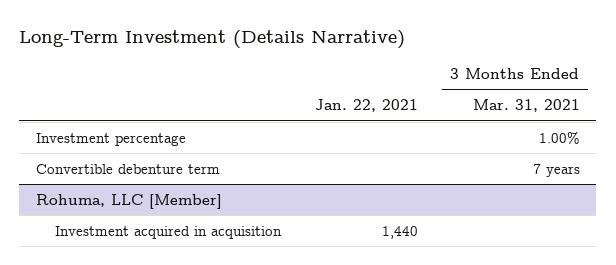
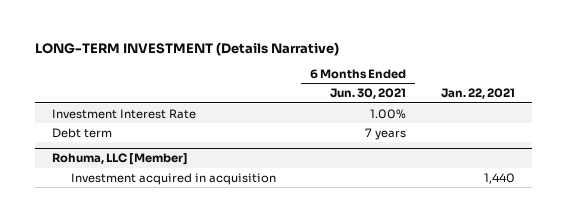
- Long-Term Investment (Details Narrative)
+ LONG-TERM INVESTMENT (Details Narrative)
- | Jan. 22, 2021 | 3 Months Ended Mar. 31, 2021
+ | 6 Months Ended Jun. 30, 2021 | Jan. 22, 2021
- Investment percentage | | 1.00%
- Convertible debenture term | | 7 years
+ Investment Interest Rate | 1.00% |
+ Debt term | 7 years |

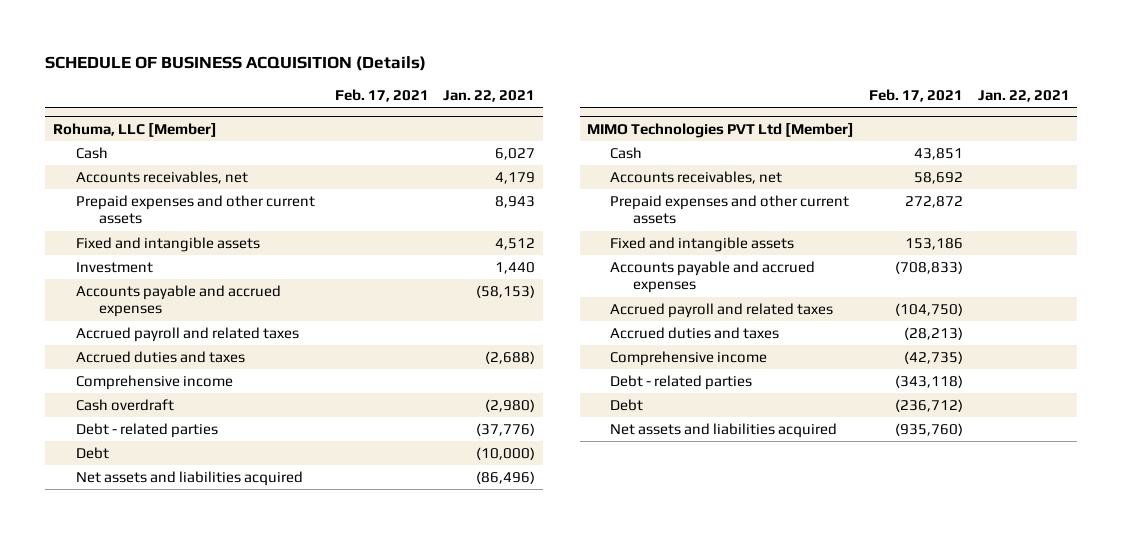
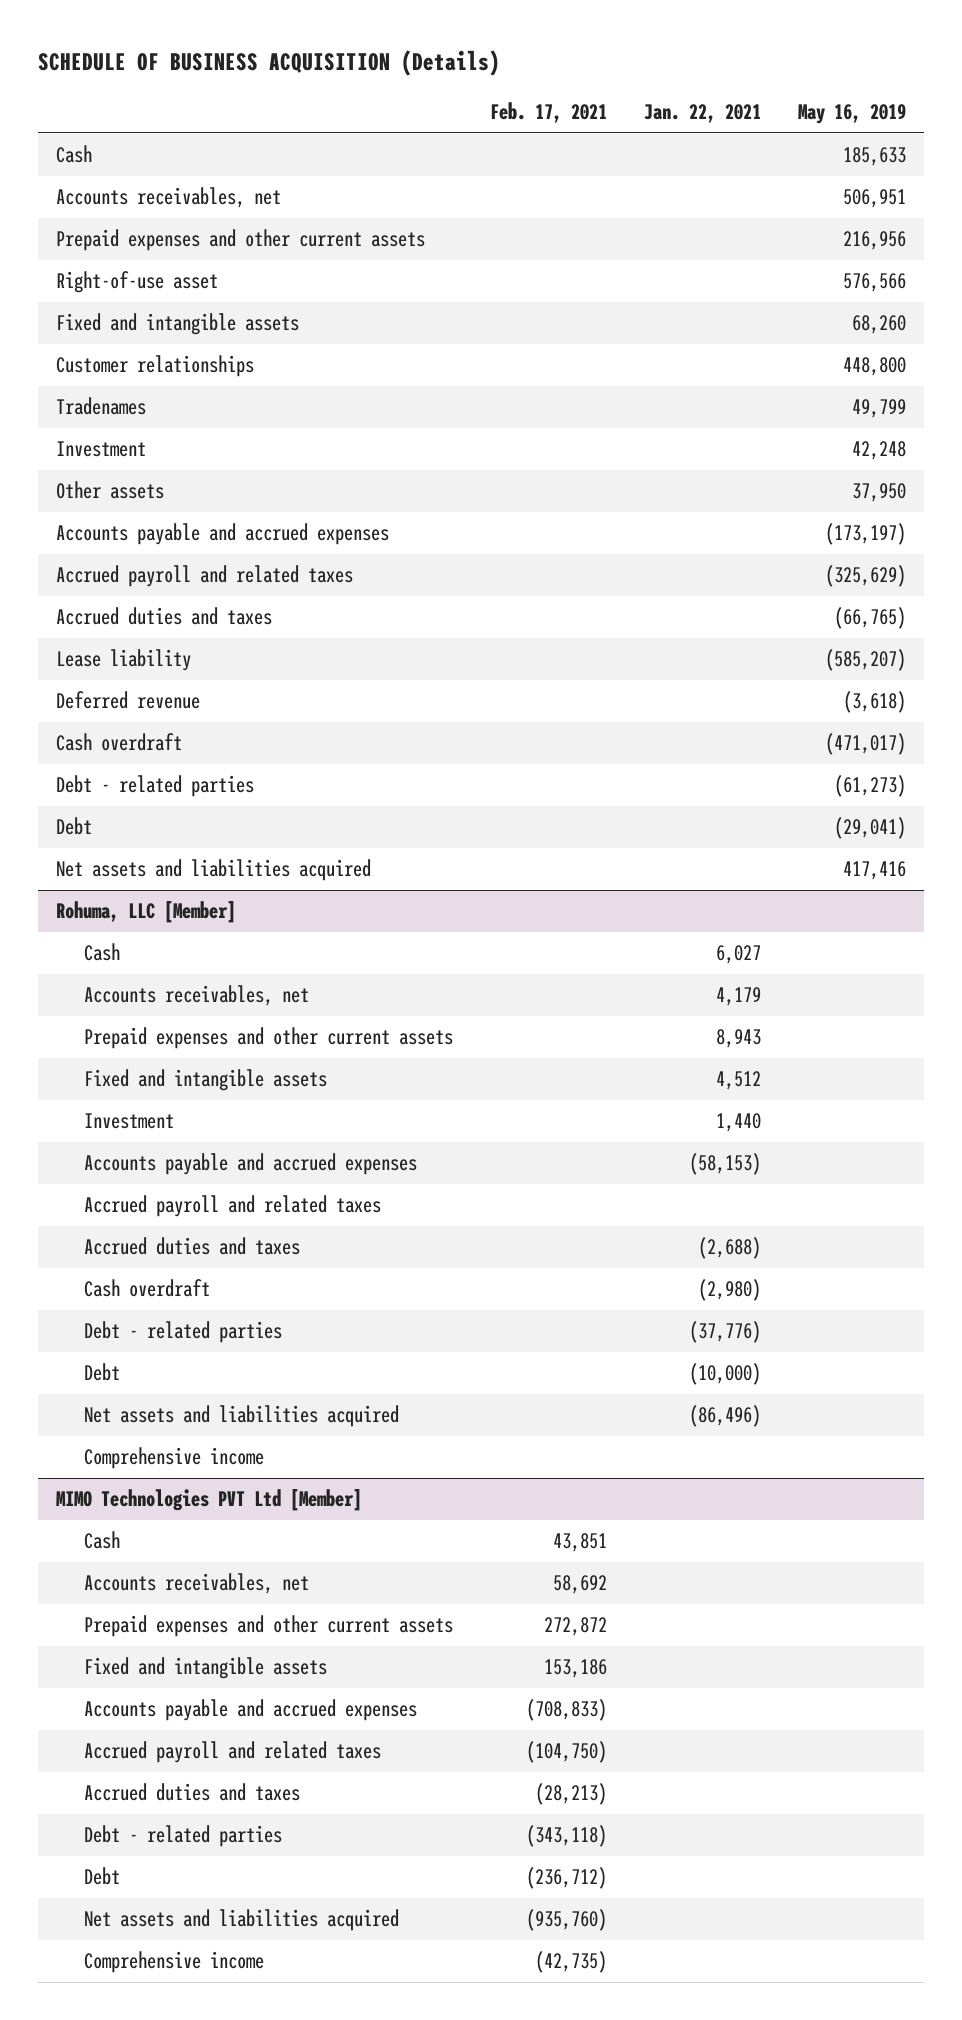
- | Feb. 17, 2021 | Jan. 22, 2021
+ | Feb. 17, 2021 | Jan. 22, 2021 | May 16, 2019
+ Cash | | | 185,633
+ Accounts receivables, net | | | 506,951
+ Prepaid expenses and other current assets | | | 216,956
+ Right-of-use asset | | | 576,566
+ Fixed and intangible assets | | | 68,260
+ Customer relationships | | | 448,800
+ Tradenames | | | 49,799
+ Investment | | | 42,248
+ Other assets | | | 37,950
+ Accounts payable and accrued expenses | | | (173,197)
+ Accrued payroll and related taxes | | | (325,629)
+ Accrued duties and taxes | | | (66,765)
+ Lease liability | | | (585,207)
+ Deferred revenue | | | (3,618)
+ Cash overdraft | | | (471,017)
+ Debt - related parties | | | (61,273)
+ Debt | | | (29,041)
+ Net assets and liabilities acquired | | | 417,416
@ Rohuma, LLC [Member]
moved down: Comprehensive income
@ MIMO Technologies PVT Ltd [Member]
moved down: Comprehensive income | (42,735) | |

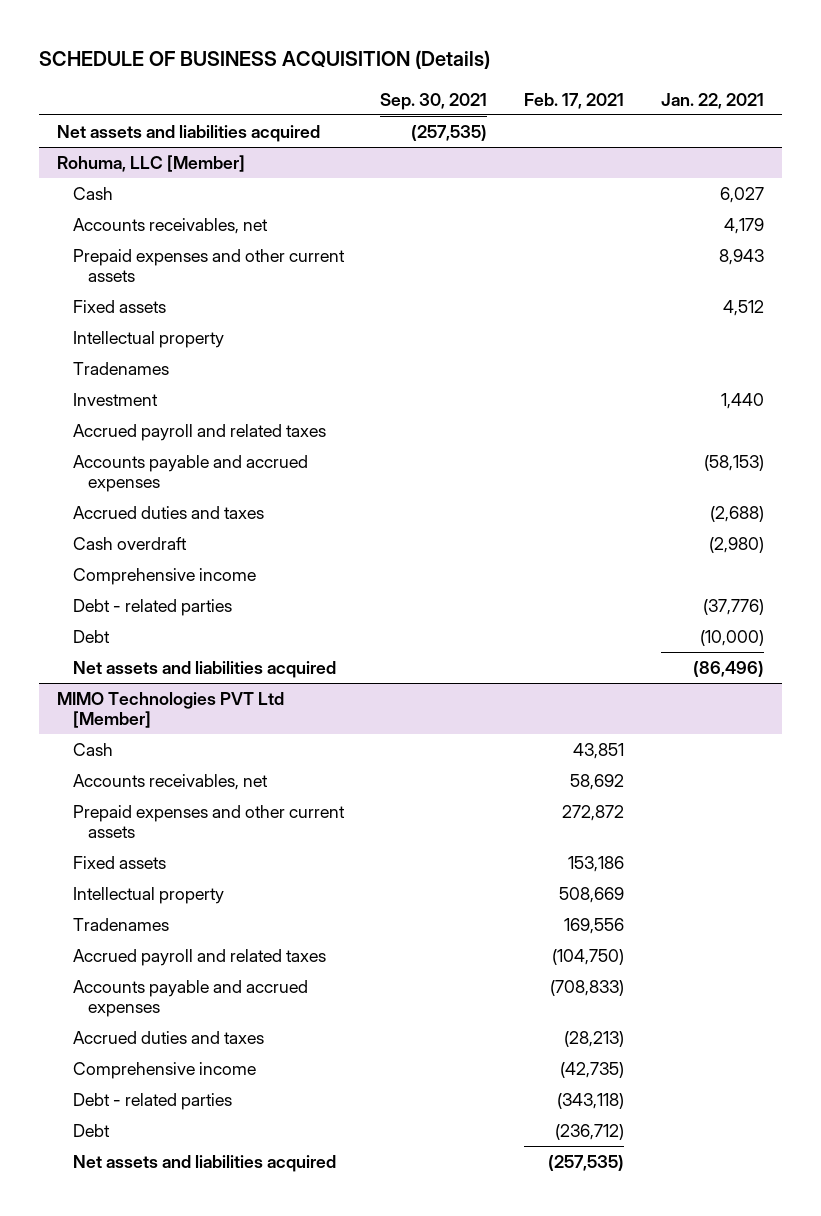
- | Feb. 17, 2021 | Jan. 22, 2021 | May 16, 2019
+ | Sep. 30, 2021 | Feb. 17, 2021 | Jan. 22, 2021
- Cash | | | 185,633
- Accounts receivables, net | | | 506,951
- Prepaid expenses and other current assets | | | 216,956
- Right-of-use asset | | | 576,566
- Fixed and intangible assets | | | 68,260
- Customer relationships | | | 448,800
- Tradenames | | | 49,799
- Investment | | | 42,248
- Other assets | | | 37,950
- Accounts payable and accrued expenses | | | (173,197)
- Accrued payroll and related taxes | | | (325,629)
- Accrued duties and taxes | | | (66,765)
- Lease liability | | | (585,207)
- Deferred revenue | | | (3,618)
- Cash overdraft | | | (471,017)
- Debt - related parties | | | (61,273)
- Debt | | | (29,041)
@ Rohuma, LLC [Member]
- Fixed and intangible assets | | 4,512 |
+ Fixed assets | | | 4,512
+ Intellectual property
+ Tradenames
moved down: Accounts payable and accrued expenses | | | (58,153)
moved up: Comprehensive income
@ MIMO Technologies PVT Ltd [Member]
- Fixed and intangible assets | 153,186 | |
+ Fixed assets | | 153,186 |
+ Intellectual property | | 508,669 |
+ Tradenames | | 169,556 |
moved down: Accounts payable and accrued expenses | | (708,833) |
moved up: Comprehensive income | | (42,735) |
- Net assets and liabilities acquired | (935,760) | |
+ Net assets and liabilities acquired | | (257,535) |

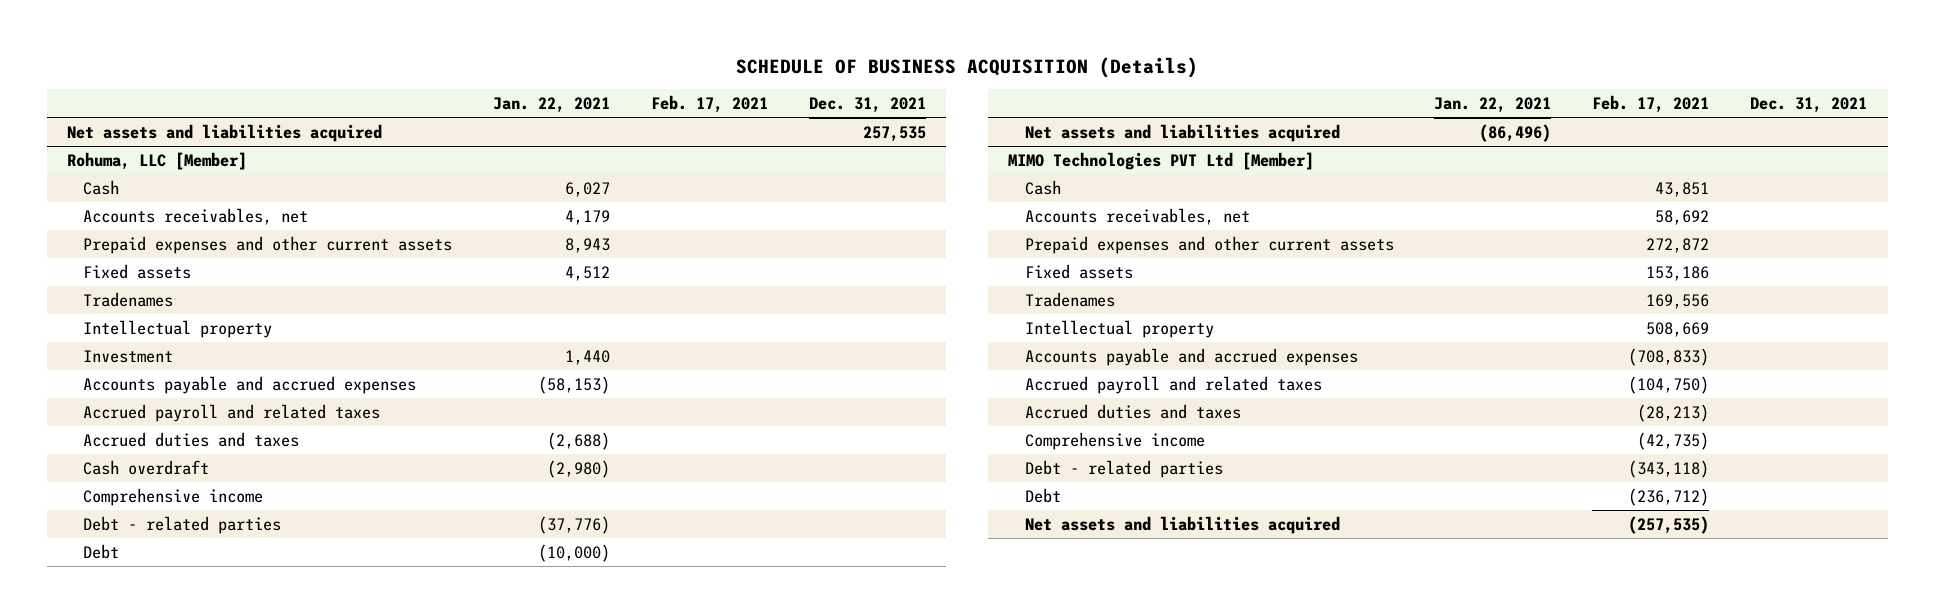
- | Sep. 30, 2021 | Feb. 17, 2021 | Jan. 22, 2021
+ | Jan. 22, 2021 | Feb. 17, 2021 | Dec. 31, 2021
@ Rohuma, LLC [Member]
moved down: Intellectual property
moved down: Accrued payroll and related taxes
@ MIMO Technologies PVT Ltd [Member]
moved down: Intellectual property | | 508,669 |
moved down: Accrued payroll and related taxes | | (104,750) |

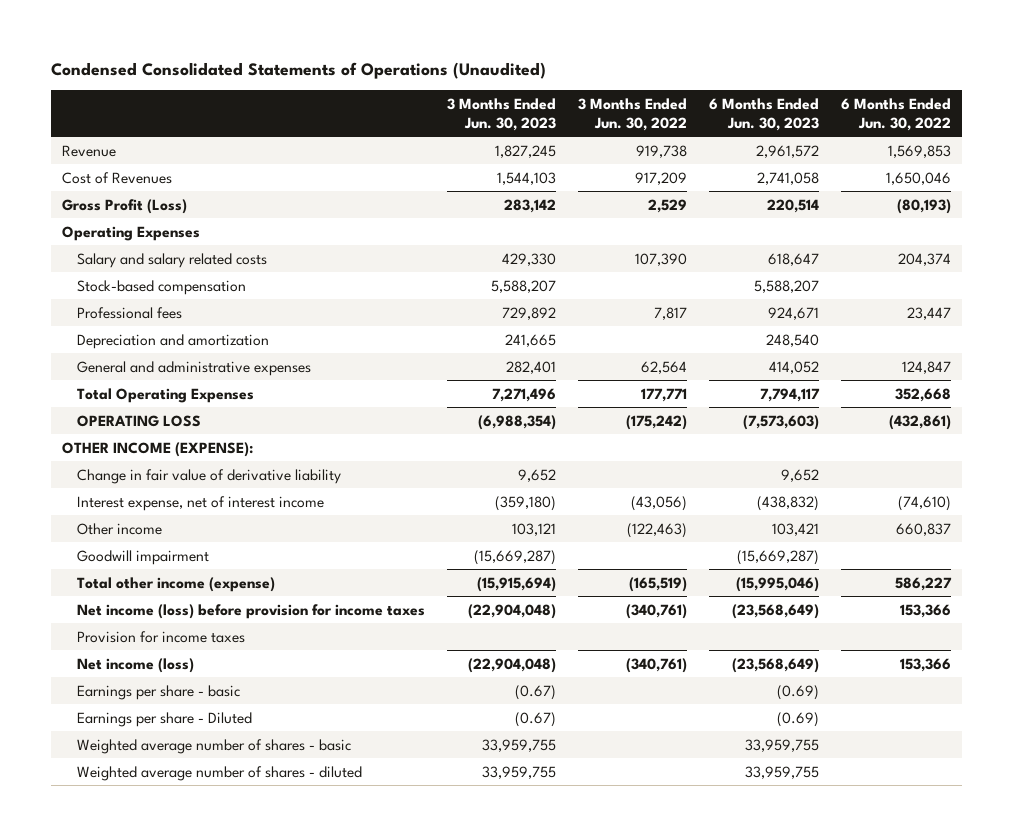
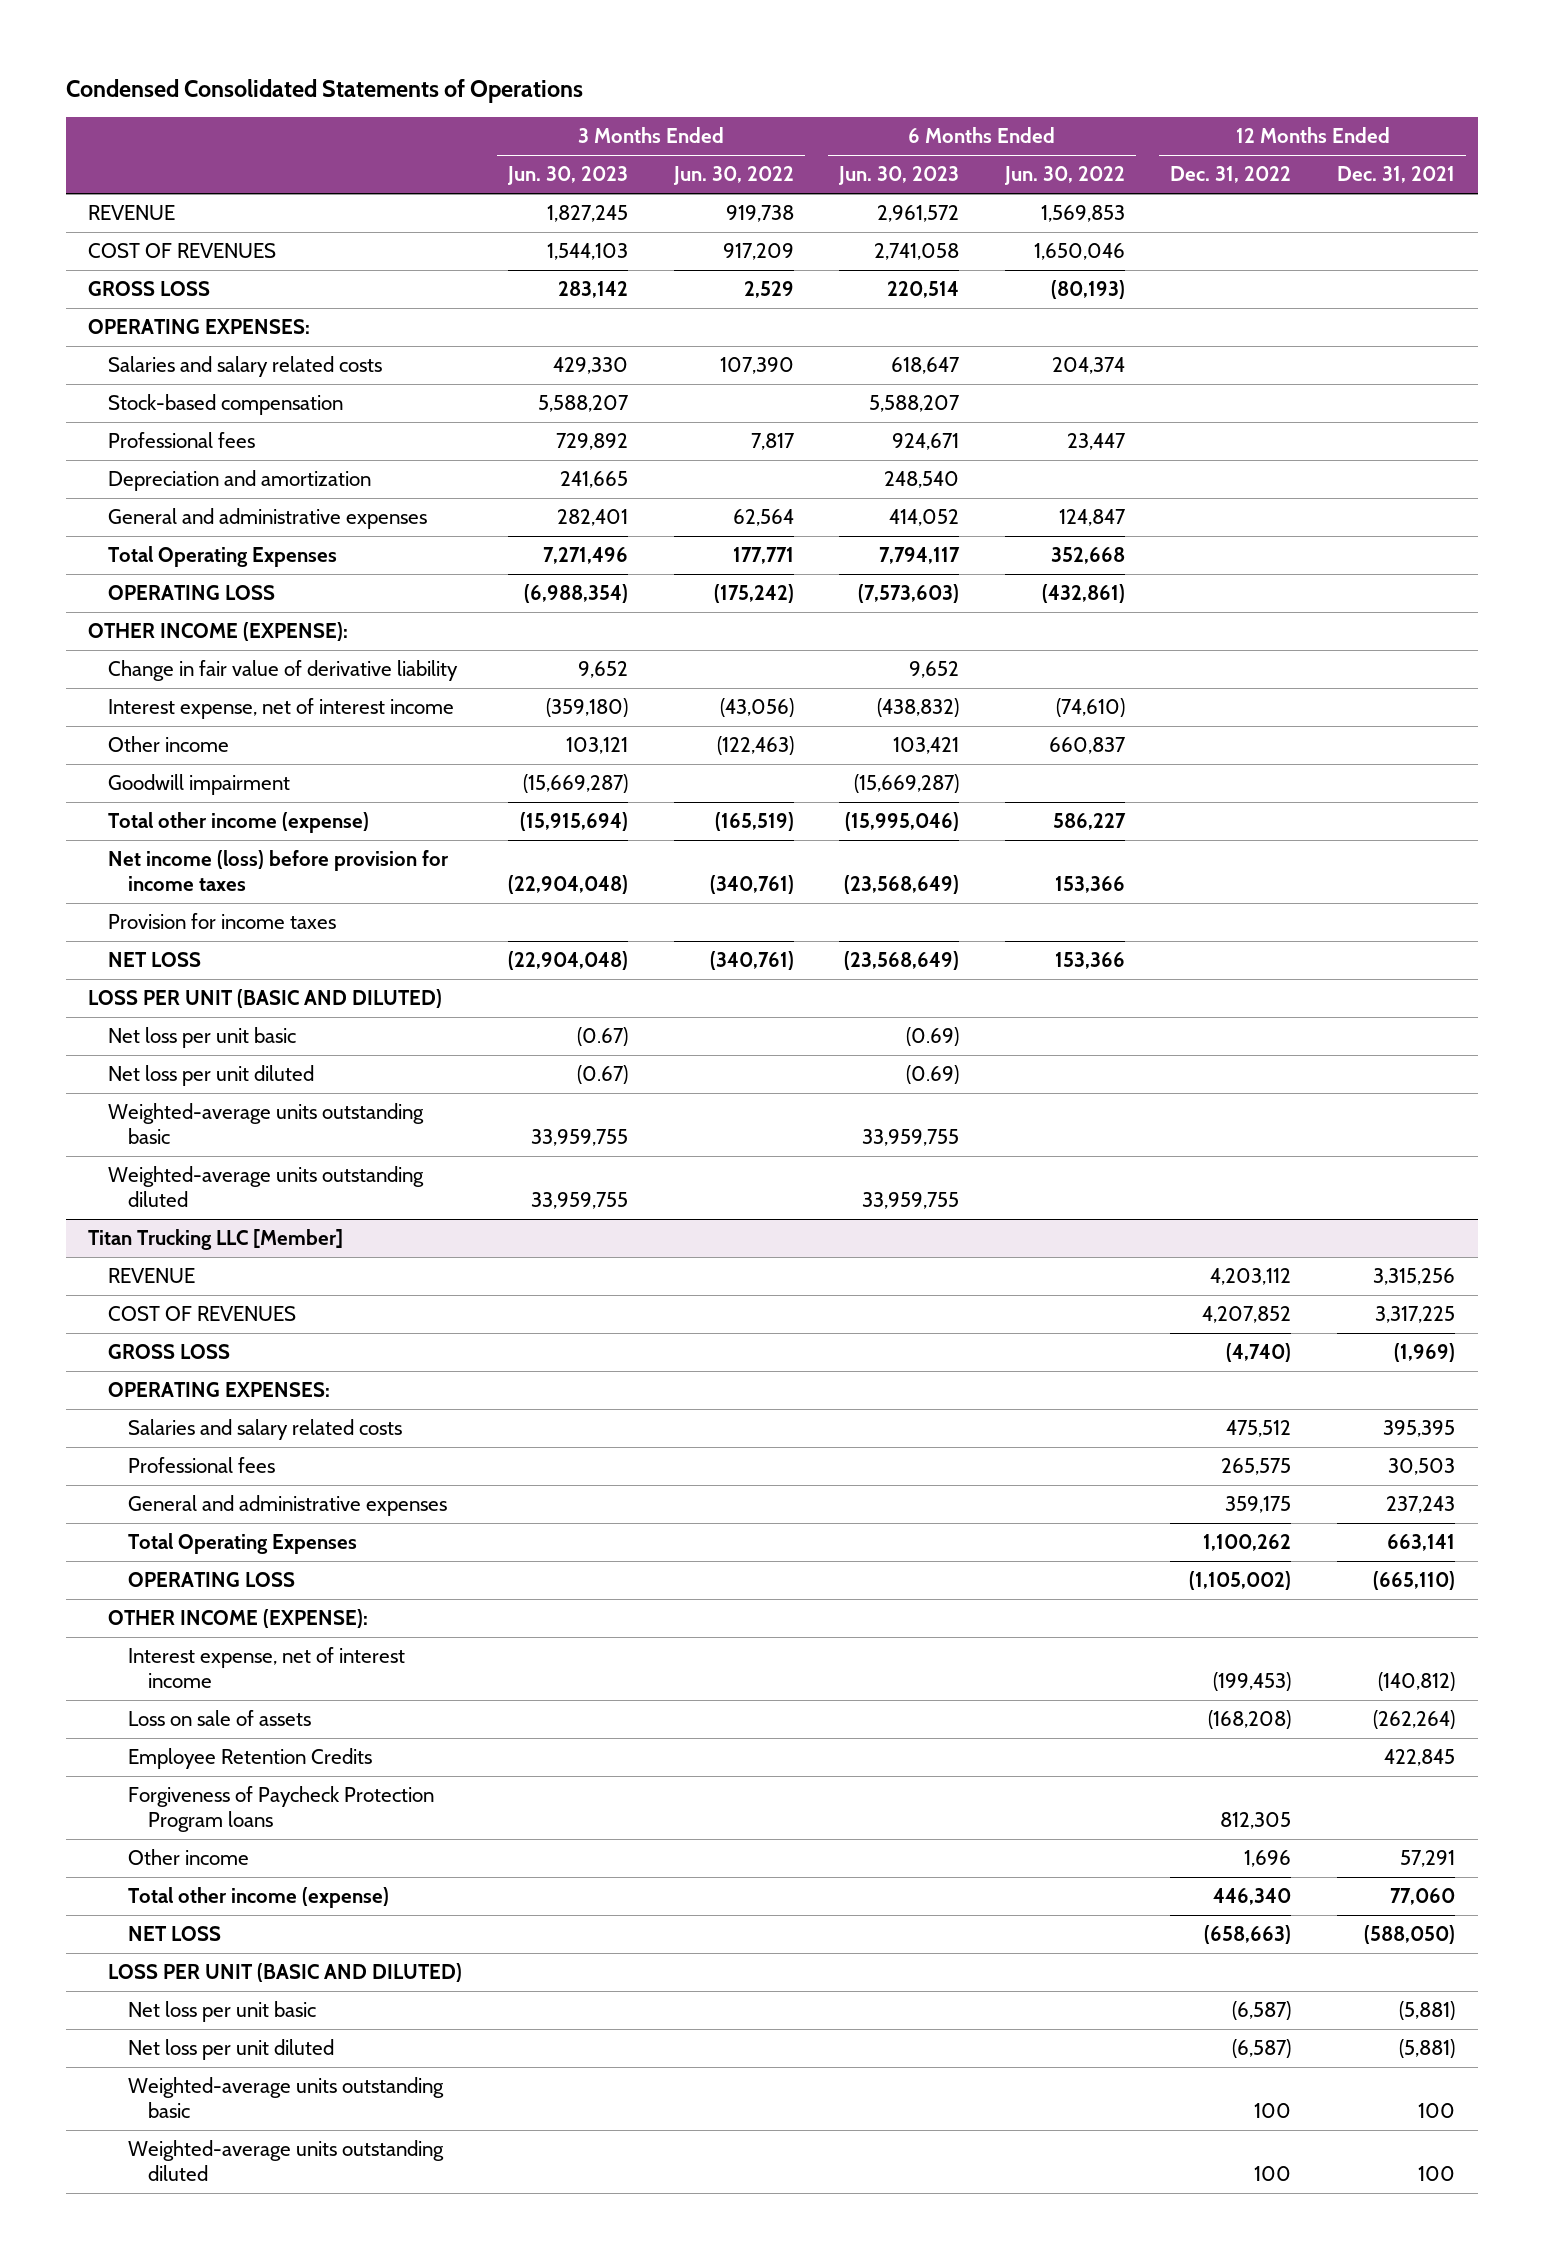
- Condensed Consolidated Statements of Operations (Unaudited)
+ Condensed Consolidated Statements of Operations
- | 3 Months Ended Jun. 30, 2023 | 3 Months Ended Jun. 30, 2022 | 6 Months Ended Jun. 30, 2023 | 6 Months Ended Jun. 30, 2022
+ | 3 Months Ended Jun. 30, 2023 | 3 Months Ended Jun. 30, 2022 | 6 Months Ended Jun. 30, 2023 | 6 Months Ended Jun. 30, 2022 | 12 Months Ended Dec. 31, 2022 | 12 Months Ended Dec. 31, 2021
- Revenue | 1,827,245 | 919,738 | 2,961,572 | 1,569,853
- Cost of Revenues | 1,544,103 | 917,209 | 2,741,058 | 1,650,046
- Gross Profit (Loss) | 283,142 | 2,529 | 220,514 | (80,193)
- Operating Expenses
- Salary and salary related costs | 429,330 | 107,390 | 618,647 | 204,374
+ REVENUE | 1,827,245 | 919,738 | 2,961,572 | 1,569,853 | |
+ COST OF REVENUES | 1,544,103 | 917,209 | 2,741,058 | 1,650,046 | |
+ GROSS LOSS | 283,142 | 2,529 | 220,514 | (80,193) | |
+ OPERATING EXPENSES:
+ Salaries and salary related costs | 429,330 | 107,390 | 618,647 | 204,374 | |
- Net income (loss) | (22,904,048) | (340,761) | (23,568,649) | 153,366
- Earnings per share - basic | (0.67) | | (0.69) |
- Earnings per share - Diluted | (0.67) | | (0.69) |
- Weighted average number of shares - basic | 33,959,755 | | 33,959,755 |
- Weighted average number of shares - diluted | 33,959,755 | | 33,959,755 |
+ NET LOSS | (22,904,048) | (340,761) | (23,568,649) | 153,366 | |
+ LOSS PER UNIT (BASIC AND DILUTED)
+ Net loss per unit basic | (0.67) | | (0.69) | | |
+ Net loss per unit diluted | (0.67) | | (0.69) | | |
+ Weighted-average units outstanding basic | 33,959,755 | | 33,959,755 | | |
+ Weighted-average units outstanding diluted | 33,959,755 | | 33,959,755 | | |
+ Titan Trucking LLC [Member]
+ REVENUE | | | | | 4,203,112 | 3,315,256
+ COST OF REVENUES | | | | | 4,207,852 | 3,317,225
+ GROSS LOSS | | | | | (4,740) | (1,969)
+ OPERATING EXPENSES:
+ Salaries and salary related costs | | | | | 475,512 | 395,395
+ Professional fees | | | | | 265,575 | 30,503
+ General and administrative expenses | | | | | 359,175 | 237,243
+ Total Operating Expenses | | | | | 1,100,262 | 663,141
+ OPERATING LOSS | | | | | (1,105,002) | (665,110)
+ OTHER INCOME (EXPENSE):
+ Interest expense, net of interest income | | | | | (199,453) | (140,812)
+ Loss on sale of assets | | | | | (168,208) | (262,264)
+ Employee Retention Credits | | | | | | 422,845
+ Forgiveness of Paycheck Protection Program loans | | | | | 812,305 |
+ Other income | | | | | 1,696 | 57,291
+ Total other income (expense) | | | | | 446,340 | 77,060
+ NET LOSS | | | | | (658,663) | (588,050)
+ LOSS PER UNIT (BASIC AND DILUTED)
+ Net loss per unit basic | | | | | (6,587) | (5,881)
+ Net loss per unit diluted | | | | | (6,587) | (5,881)
+ Weighted-average units outstanding basic | | | | | 100 | 100
+ Weighted-average units outstanding diluted | | | | | 100 | 100

